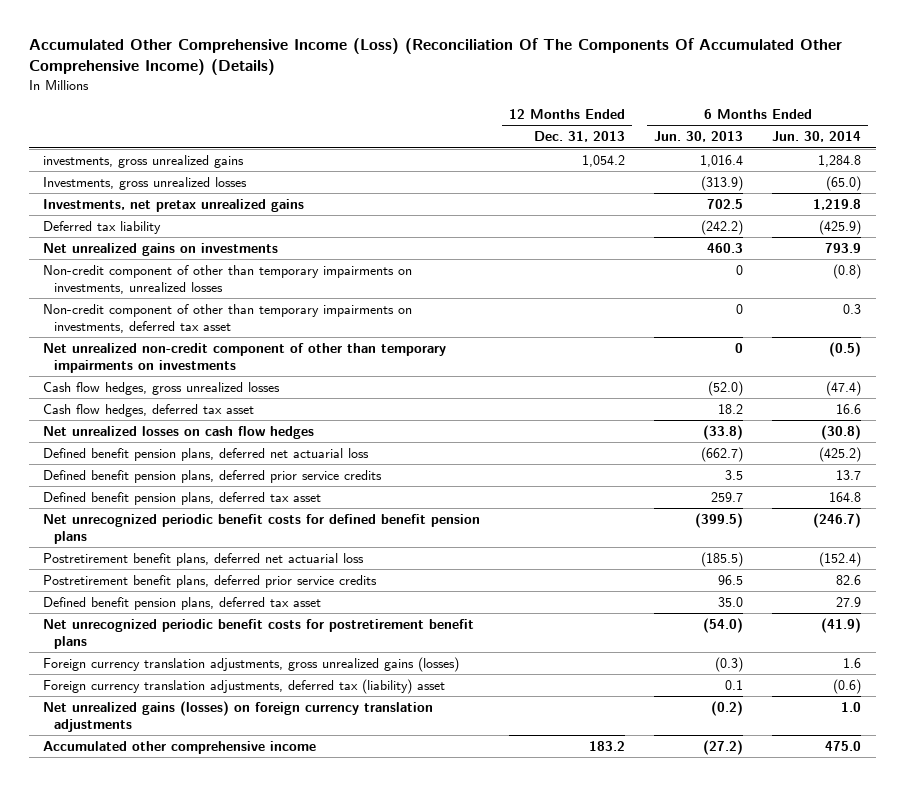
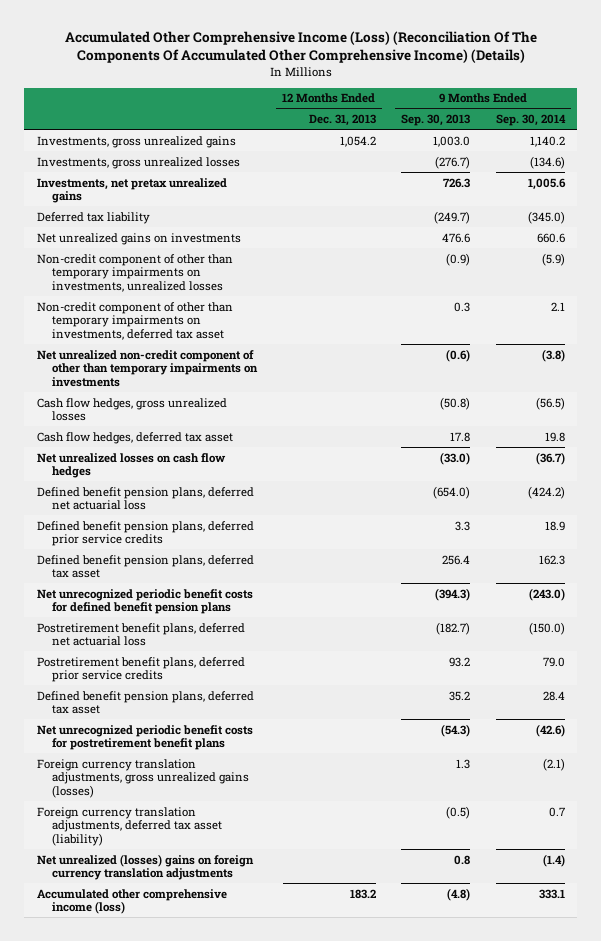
- | 12 Months Ended Dec. 31, 2013 | 6 Months Ended Jun. 30, 2013 | 6 Months Ended Jun. 30, 2014
+ | 12 Months Ended Dec. 31, 2013 | 9 Months Ended Sep. 30, 2013 | 9 Months Ended Sep. 30, 2014
- investments, gross unrealized gains | 1,054.2 | 1,016.4 | 1,284.8
+ Investments, gross unrealized gains | 1,054.2 | 1,003.0 | 1,140.2
- Foreign currency translation adjustments, deferred tax (liability) asset | | 0.1 | (0.6)
- Net unrealized gains (losses) on foreign currency translation adjustments | | (0.2) | 1.0
- Accumulated other comprehensive income | 183.2 | (27.2) | 475.0
+ Foreign currency translation adjustments, deferred tax asset (liability) | | (0.5) | 0.7
+ Net unrealized (losses) gains on foreign currency translation adjustments | | 0.8 | (1.4)
+ Accumulated other comprehensive income (loss) | 183.2 | (4.8) | 333.1

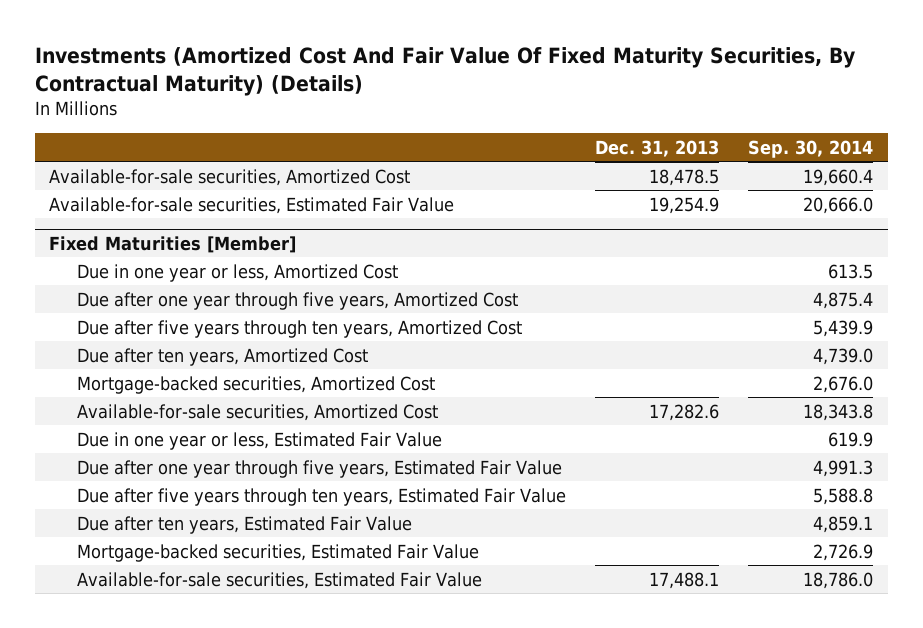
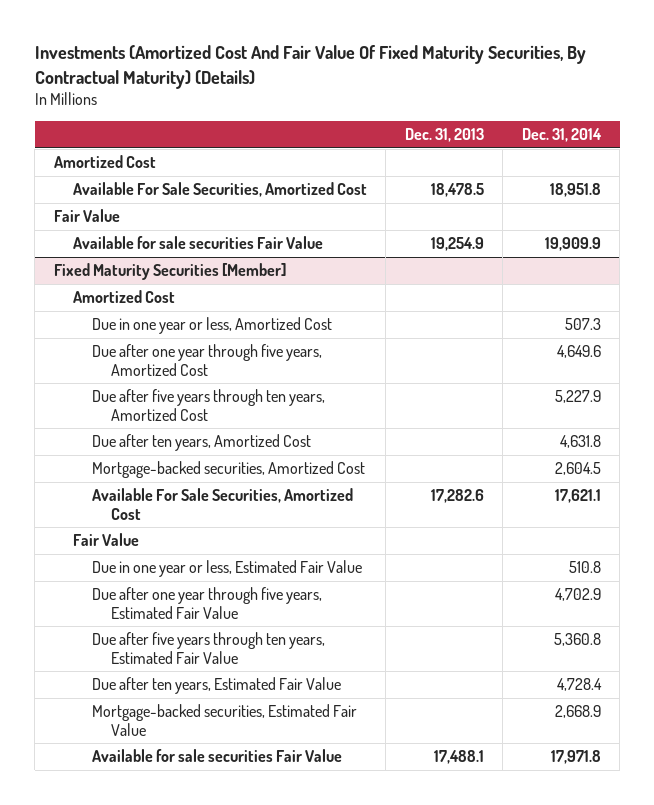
- | Dec. 31, 2013 | Sep. 30, 2014
+ | Dec. 31, 2013 | Dec. 31, 2014
- Available-for-sale securities, Amortized Cost | 18,478.5 | 19,660.4
- Available-for-sale securities, Estimated Fair Value | 19,254.9 | 20,666.0
- Fixed Maturities [Member]
- Due in one year or less, Amortized Cost | | 613.5
- Due after one year through five years, Amortized Cost | | 4,875.4
- Due after five years through ten years, Amortized Cost | | 5,439.9
- Due after ten years, Amortized Cost | | 4,739.0
- Mortgage-backed securities, Amortized Cost | | 2,676.0
- Available-for-sale securities, Amortized Cost | 17,282.6 | 18,343.8
- Due in one year or less, Estimated Fair Value | | 619.9
- Due after one year through five years, Estimated Fair Value | | 4,991.3
- Due after five years through ten years, Estimated Fair Value | | 5,588.8
- Due after ten years, Estimated Fair Value | | 4,859.1
- Mortgage-backed securities, Estimated Fair Value | | 2,726.9
- Available-for-sale securities, Estimated Fair Value | 17,488.1 | 18,786.0
+ Amortized Cost
+ Available For Sale Securities, Amortized Cost | 18,478.5 | 18,951.8
+ Fair Value
+ Available for sale securities Fair Value | 19,254.9 | 19,909.9
+ Fixed Maturity Securities [Member]
+ Amortized Cost
+ Due in one year or less, Amortized Cost | | 507.3
+ Due after one year through five years, Amortized Cost | | 4,649.6
+ Due after five years through ten years, Amortized Cost | | 5,227.9
+ Due after ten years, Amortized Cost | | 4,631.8
+ Mortgage-backed securities, Amortized Cost | | 2,604.5
+ Available For Sale Securities, Amortized Cost | 17,282.6 | 17,621.1
+ Fair Value
+ Due in one year or less, Estimated Fair Value | | 510.8
+ Due after one year through five years, Estimated Fair Value | | 4,702.9
+ Due after five years through ten years, Estimated Fair Value | | 5,360.8
+ Due after ten years, Estimated Fair Value | | 4,728.4
+ Mortgage-backed securities, Estimated Fair Value | | 2,668.9
+ Available for sale securities Fair Value | 17,488.1 | 17,971.8

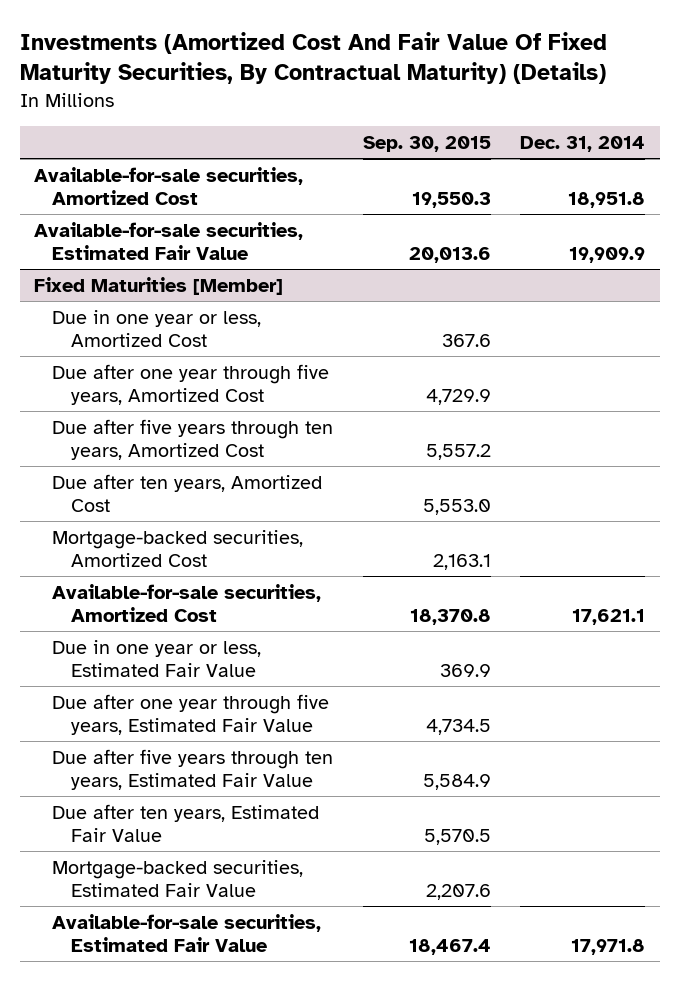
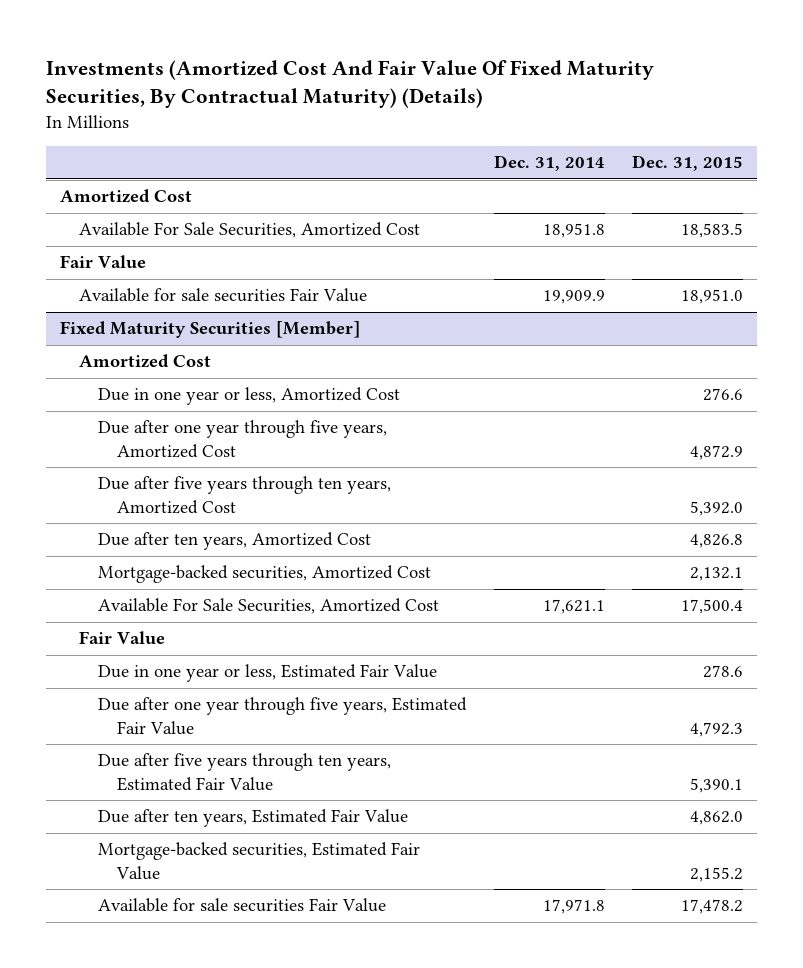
- | Sep. 30, 2015 | Dec. 31, 2014
+ | Dec. 31, 2014 | Dec. 31, 2015
- Available-for-sale securities, Amortized Cost | 19,550.3 | 18,951.8
- Available-for-sale securities, Estimated Fair Value | 20,013.6 | 19,909.9
- Fixed Maturities [Member]
+ Amortized Cost
+ Available For Sale Securities, Amortized Cost | 18,951.8 | 18,583.5
+ Fair Value
+ Available for sale securities Fair Value | 19,909.9 | 18,951.0
+ Fixed Maturity Securities [Member]
+ Amortized Cost
- Available-for-sale securities, Amortized Cost | 18,370.8 | 17,621.1
+ Available For Sale Securities, Amortized Cost | 17,621.1 | 17,500.4
+ Fair Value
- Available-for-sale securities, Estimated Fair Value | 18,467.4 | 17,971.8
+ Available for sale securities Fair Value | 17,971.8 | 17,478.2

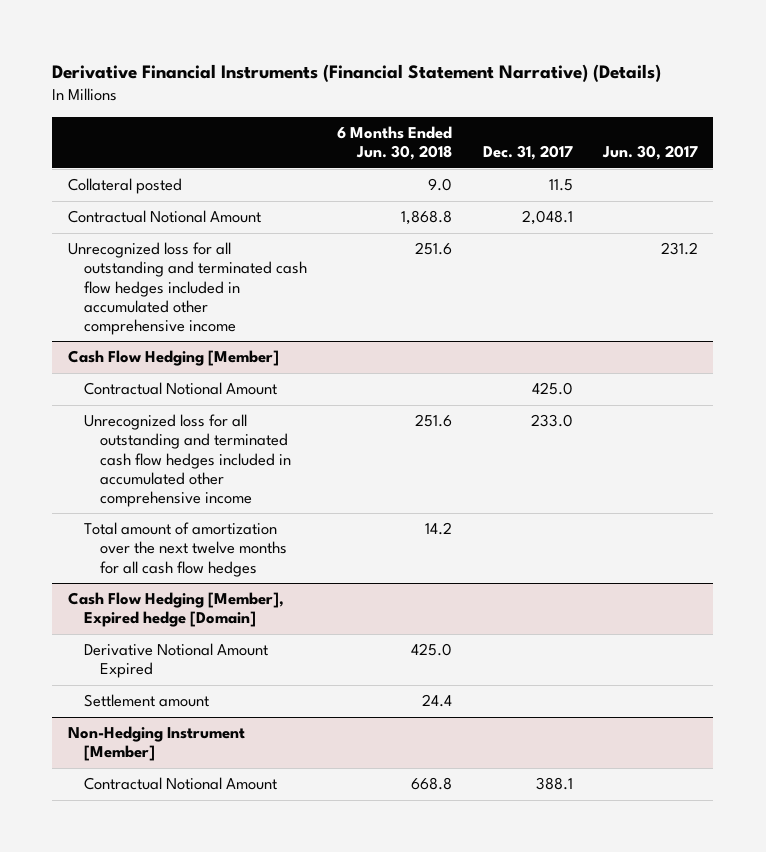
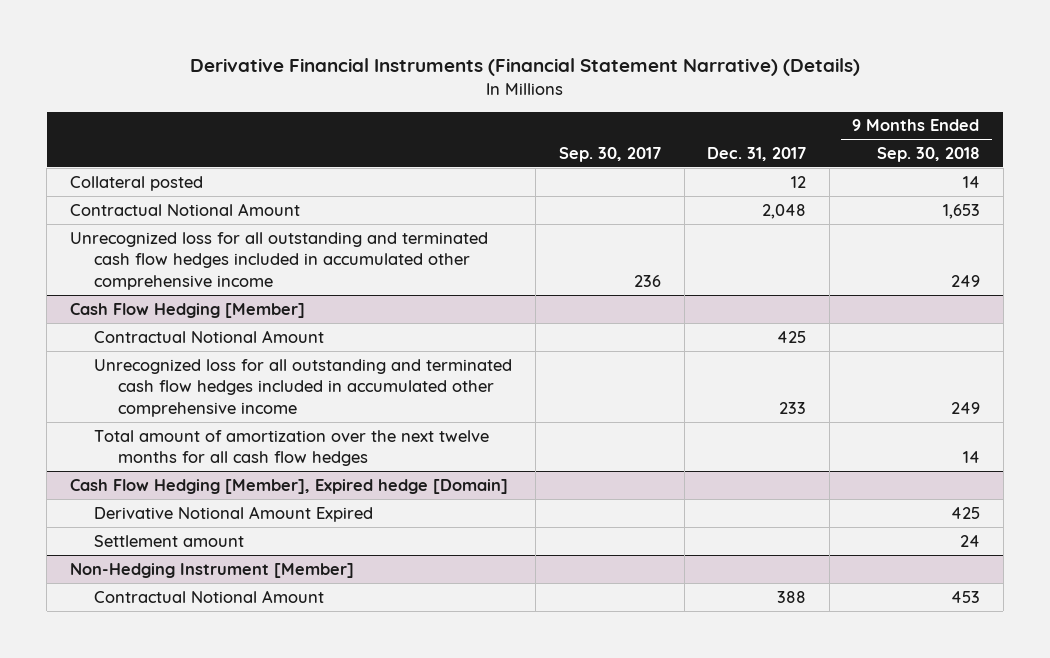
- | 6 Months Ended Jun. 30, 2018 | Dec. 31, 2017 | Jun. 30, 2017
+ | Sep. 30, 2017 | Dec. 31, 2017 | 9 Months Ended Sep. 30, 2018
- Collateral posted | 9.0 | 11.5 |
- Contractual Notional Amount | 1,868.8 | 2,048.1 |
+ Collateral posted | | 12 | 14
+ Contractual Notional Amount | | 2,048 | 1,653
@ Cash Flow Hedging [Member]
- Contractual Notional Amount | | 425.0 |
- Unrecognized loss for all outstanding and terminated cash flow hedges included in accumulated other comprehensive income | 251.6 | 233.0 |
+ Contractual Notional Amount | | 425 |
+ Unrecognized loss for all outstanding and terminated cash flow hedges included in accumulated other comprehensive income | | 233 | 249
@ Non-Hedging Instrument [Member]
- Contractual Notional Amount | 668.8 | 388.1 |
+ Contractual Notional Amount | | 388 | 453

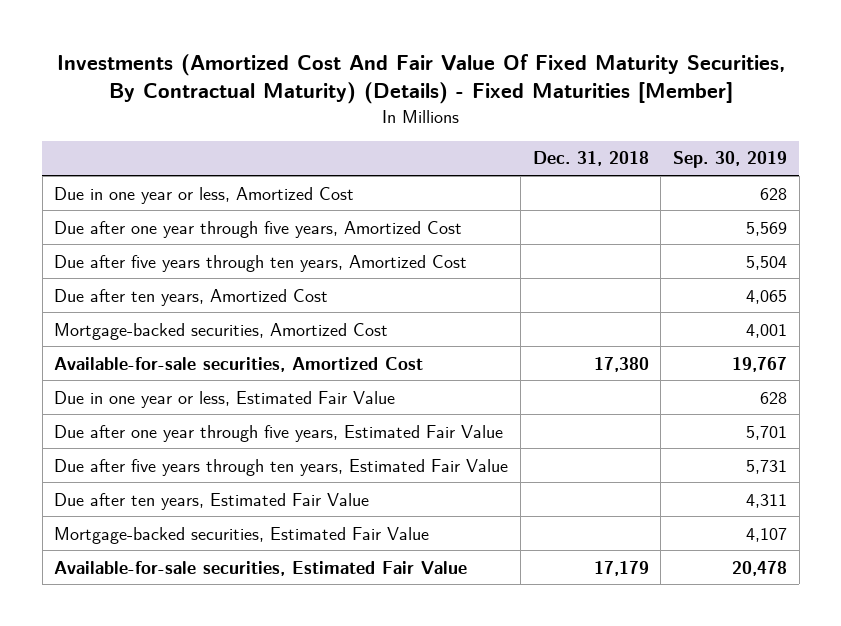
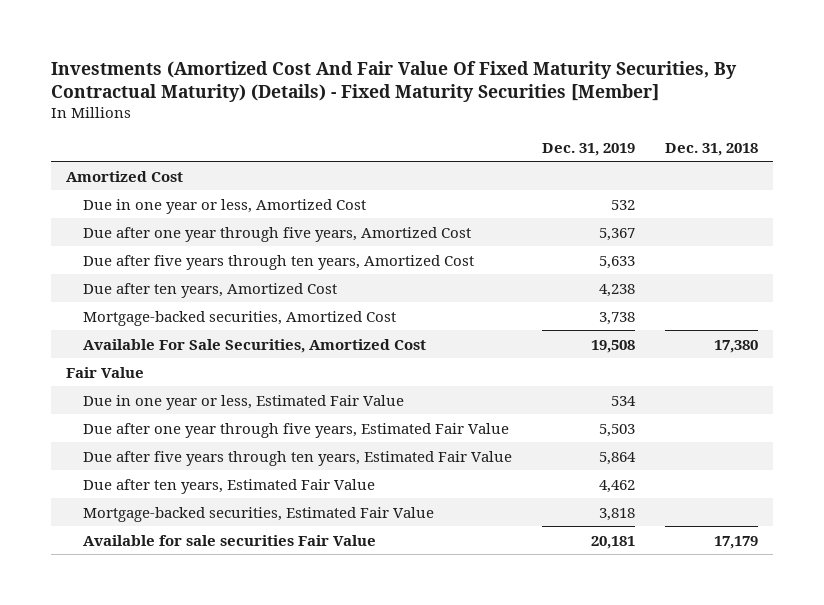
- Investments (Amortized Cost And Fair Value Of Fixed Maturity Securities, By Contractual Maturity) (Details) - Fixed Maturities [Member]
+ Investments (Amortized Cost And Fair Value Of Fixed Maturity Securities, By Contractual Maturity) (Details) - Fixed Maturity Securities [Member]
- | Dec. 31, 2018 | Sep. 30, 2019
+ | Dec. 31, 2019 | Dec. 31, 2018
+ Amortized Cost
- Available-for-sale securities, Amortized Cost | 17,380 | 19,767
+ Available For Sale Securities, Amortized Cost | 19,508 | 17,380
+ Fair Value
- Available-for-sale securities, Estimated Fair Value | 17,179 | 20,478
+ Available for sale securities Fair Value | 20,181 | 17,179

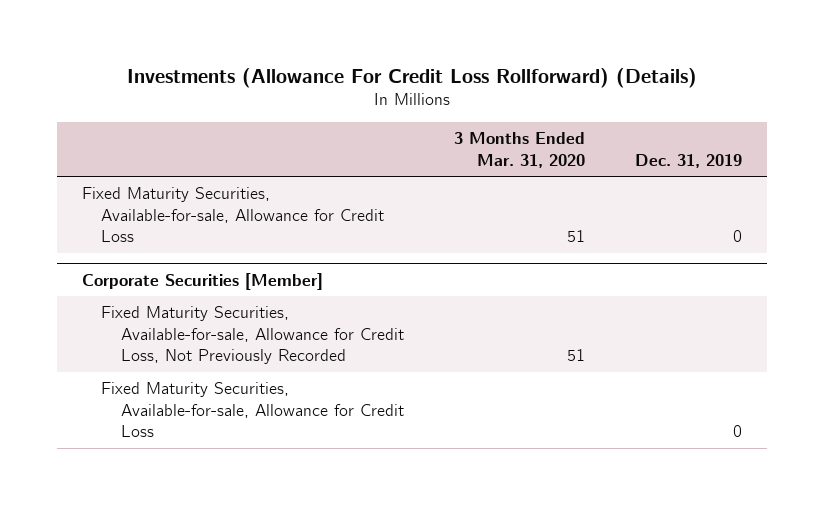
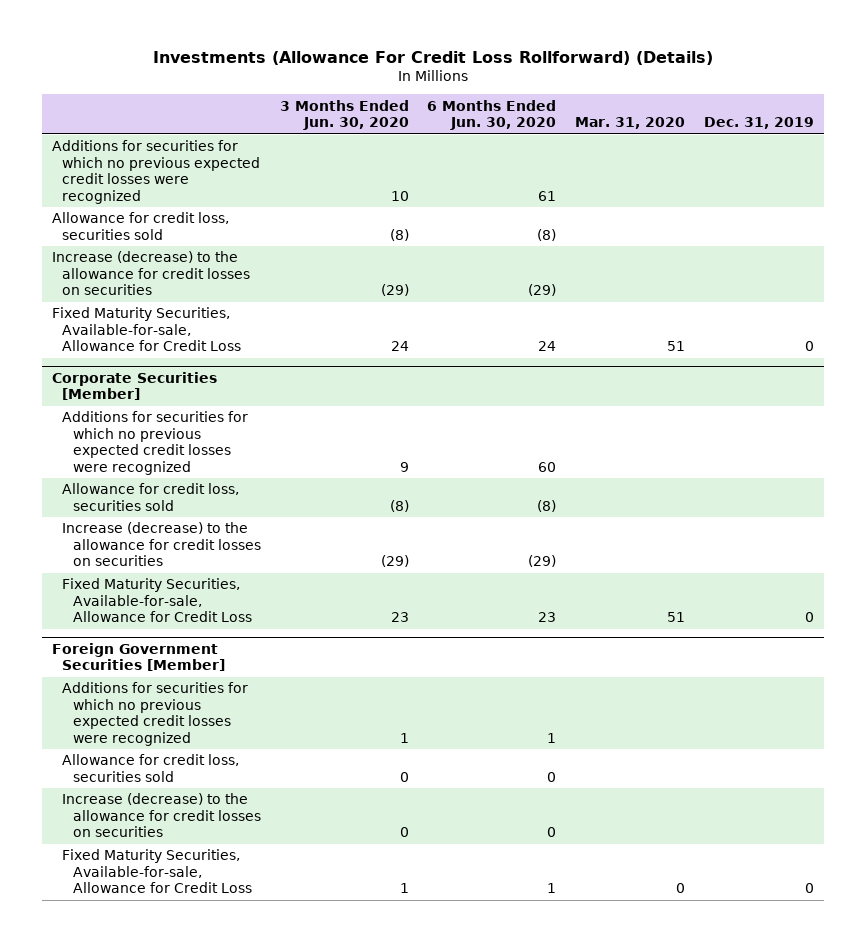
- | 3 Months Ended Mar. 31, 2020 | Dec. 31, 2019
+ | 3 Months Ended Jun. 30, 2020 | 6 Months Ended Jun. 30, 2020 | Mar. 31, 2020 | Dec. 31, 2019
+ Additions for securities for which no previous expected credit losses were recognized | 10 | 61 | |
+ Allowance for credit loss, securities sold | (8) | (8) | |
+ Increase (decrease) to the allowance for credit losses on securities | (29) | (29) | |
@ Corporate Securities [Member]
- Fixed Maturity Securities, Available-for-sale, Allowance for Credit Loss, Not Previously Recorded | 51 |
+ Additions for securities for which no previous expected credit losses were recognized | 9 | 60 | |
+ Allowance for credit loss, securities sold | (8) | (8) | |
+ Increase (decrease) to the allowance for credit losses on securities | (29) | (29) | |
+ Foreign Government Securities [Member]
+ Additions for securities for which no previous expected credit losses were recognized | 1 | 1 | |
+ Allowance for credit loss, securities sold | 0 | 0 | |
+ Increase (decrease) to the allowance for credit losses on securities | 0 | 0 | |
+ Fixed Maturity Securities, Available-for-sale, Allowance for Credit Loss | 1 | 1 | 0 | 0

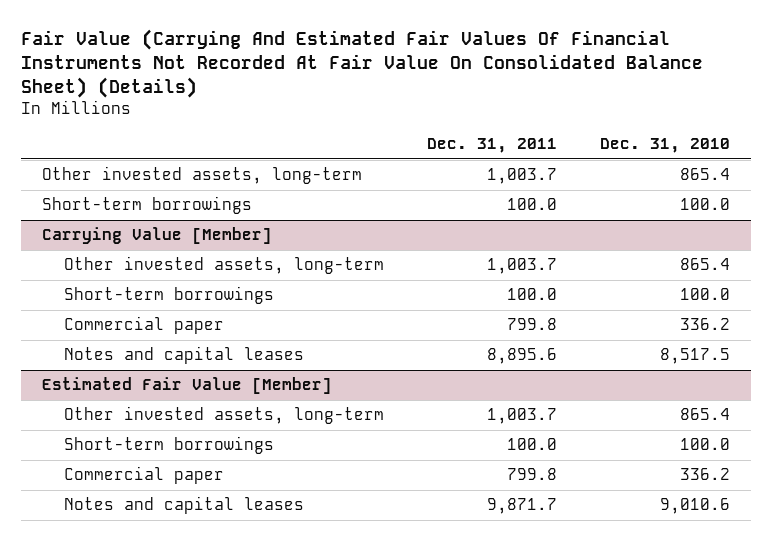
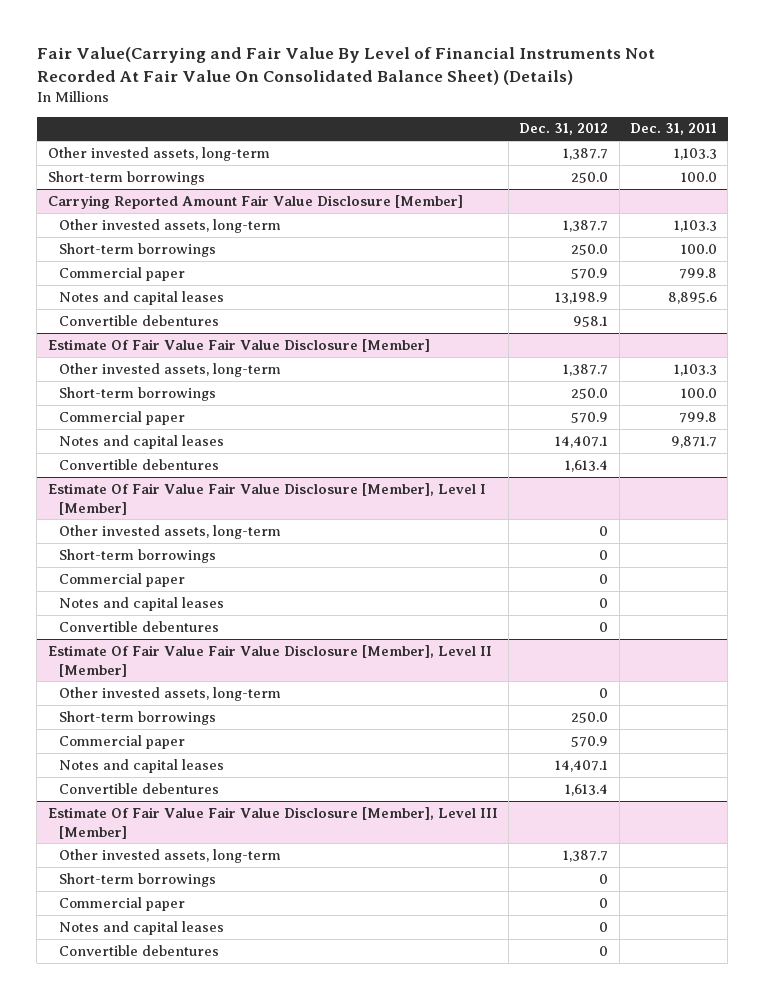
- Fair Value (Carrying And Estimated Fair Values Of Financial Instruments Not Recorded At Fair Value On Consolidated Balance Sheet) (Details)
+ Fair Value(Carrying and Fair Value By Level of Financial Instruments Not Recorded At Fair Value On Consolidated Balance Sheet) (Details)
- | Dec. 31, 2011 | Dec. 31, 2010
+ | Dec. 31, 2012 | Dec. 31, 2011
- Other invested assets, long-term | 1,003.7 | 865.4
+ Other invested assets, long-term | 1,387.7 | 1,103.3
- Carrying Value [Member]
- Other invested assets, long-term | 1,003.7 | 865.4
+ Carrying Reported Amount Fair Value Disclosure [Member]
+ Other invested assets, long-term | 1,387.7 | 1,103.3
- Estimated Fair Value [Member]
- Other invested assets, long-term | 1,003.7 | 865.4
+ Convertible debentures | 958.1 |
+ Estimate Of Fair Value Fair Value Disclosure [Member]
+ Other invested assets, long-term | 1,387.7 | 1,103.3
+ Convertible debentures | 1,613.4 |
+ Estimate Of Fair Value Fair Value Disclosure [Member], Level I [Member]
+ Other invested assets, long-term | 0 |
+ Short-term borrowings | 0 |
+ Commercial paper | 0 |
+ Notes and capital leases | 0 |
+ Convertible debentures | 0 |
+ Estimate Of Fair Value Fair Value Disclosure [Member], Level II [Member]
+ Other invested assets, long-term | 0 |
+ Short-term borrowings | 250.0 |
+ Commercial paper | 570.9 |
+ Notes and capital leases | 14,407.1 |
+ Convertible debentures | 1,613.4 |
+ Estimate Of Fair Value Fair Value Disclosure [Member], Level III [Member]
+ Other invested assets, long-term | 1,387.7 |
+ Short-term borrowings | 0 |
+ Commercial paper | 0 |
+ Notes and capital leases | 0 |
+ Convertible debentures | 0 |

